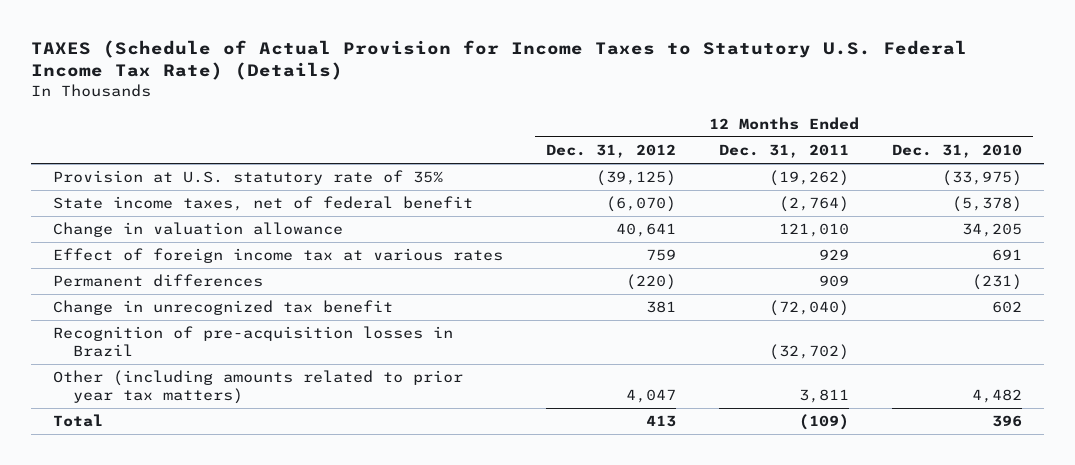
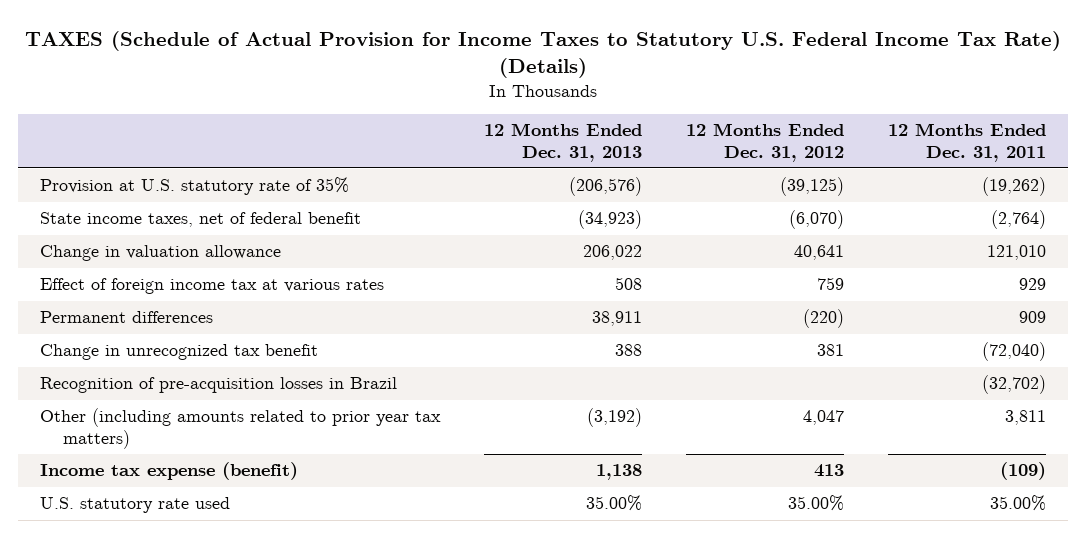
- | 12 Months Ended Dec. 31, 2012 | 12 Months Ended Dec. 31, 2011 | 12 Months Ended Dec. 31, 2010
+ | 12 Months Ended Dec. 31, 2013 | 12 Months Ended Dec. 31, 2012 | 12 Months Ended Dec. 31, 2011
- Total | 413 | (109) | 396
+ Income tax expense (benefit) | 1,138 | 413 | (109)
+ U.S. statutory rate used | 35.00% | 35.00% | 35.00%

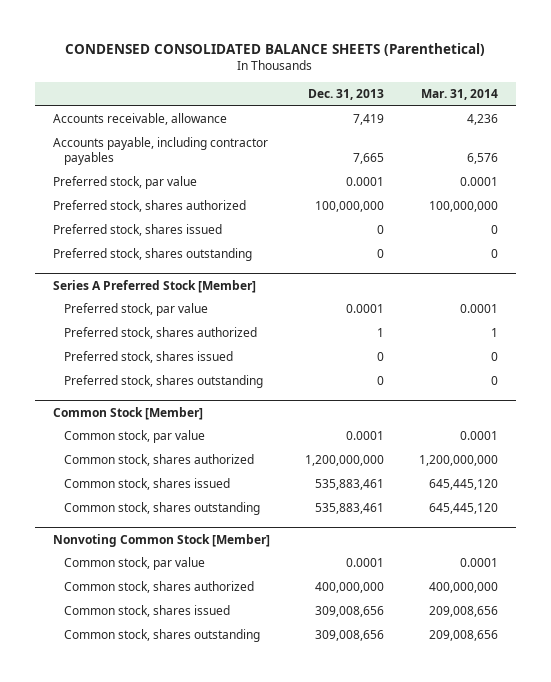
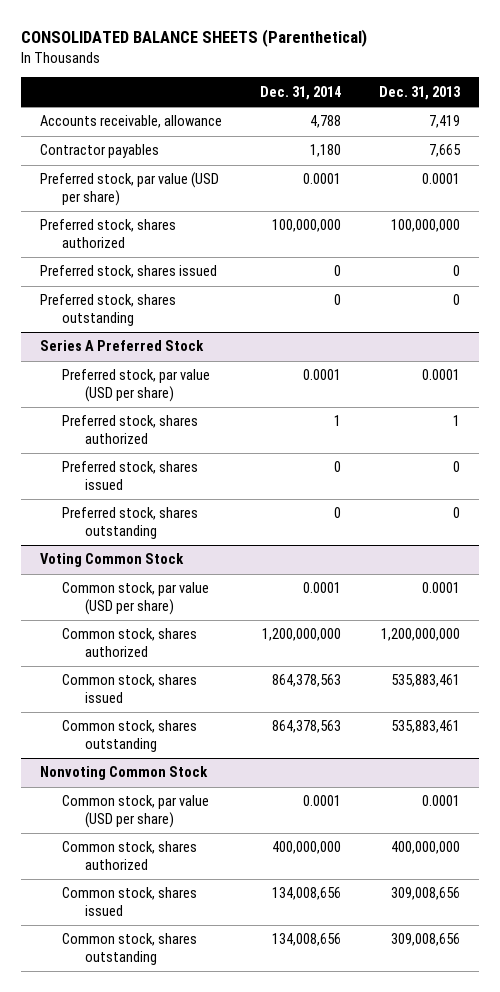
- CONDENSED CONSOLIDATED BALANCE SHEETS (Parenthetical)
+ CONSOLIDATED BALANCE SHEETS (Parenthetical)
- | Dec. 31, 2013 | Mar. 31, 2014
+ | Dec. 31, 2014 | Dec. 31, 2013
- Accounts payable, including contractor payables | 7,665 | 6,576
- Preferred stock, par value | 0.0001 | 0.0001
+ Contractor payables | 1,180 | 7,665
+ Preferred stock, par value (USD per share) | 0.0001 | 0.0001
- Series A Preferred Stock [Member]
- Preferred stock, par value | 0.0001 | 0.0001
+ Series A Preferred Stock
+ Preferred stock, par value (USD per share) | 0.0001 | 0.0001
- Common Stock [Member]
- Common stock, par value | 0.0001 | 0.0001
+ Voting Common Stock
+ Common stock, par value (USD per share) | 0.0001 | 0.0001
- Nonvoting Common Stock [Member]
- Common stock, par value | 0.0001 | 0.0001
+ Nonvoting Common Stock
+ Common stock, par value (USD per share) | 0.0001 | 0.0001

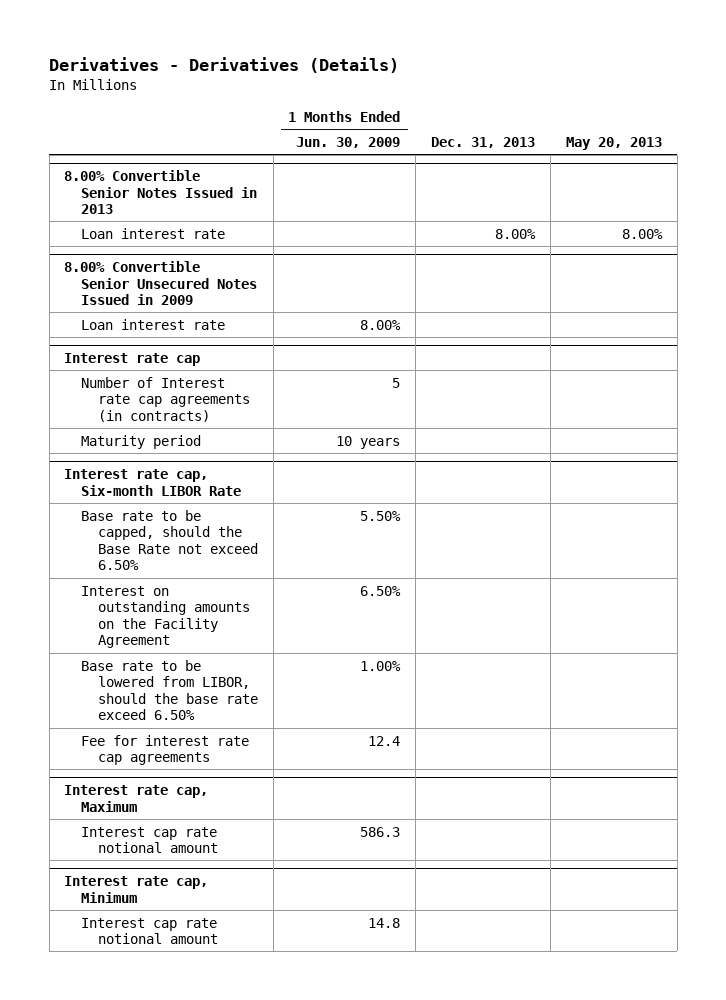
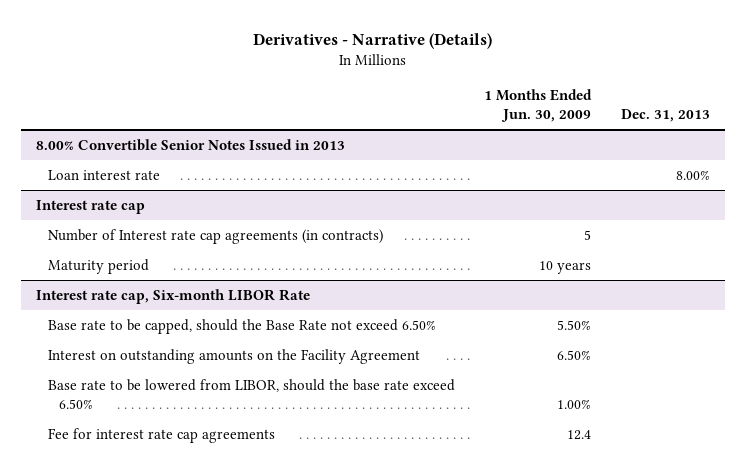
- Derivatives - Derivatives (Details)
+ Derivatives - Narrative (Details)
- | 1 Months Ended Jun. 30, 2009 | Dec. 31, 2013 | May 20, 2013
+ | 1 Months Ended Jun. 30, 2009 | Dec. 31, 2013
- 8.00% Convertible Senior Unsecured Notes Issued in 2009
- Loan interest rate | 8.00% | |
- Interest rate cap, Maximum
- Interest cap rate notional amount | 586.3 | |
- Interest rate cap, Minimum
- Interest cap rate notional amount | 14.8 | |

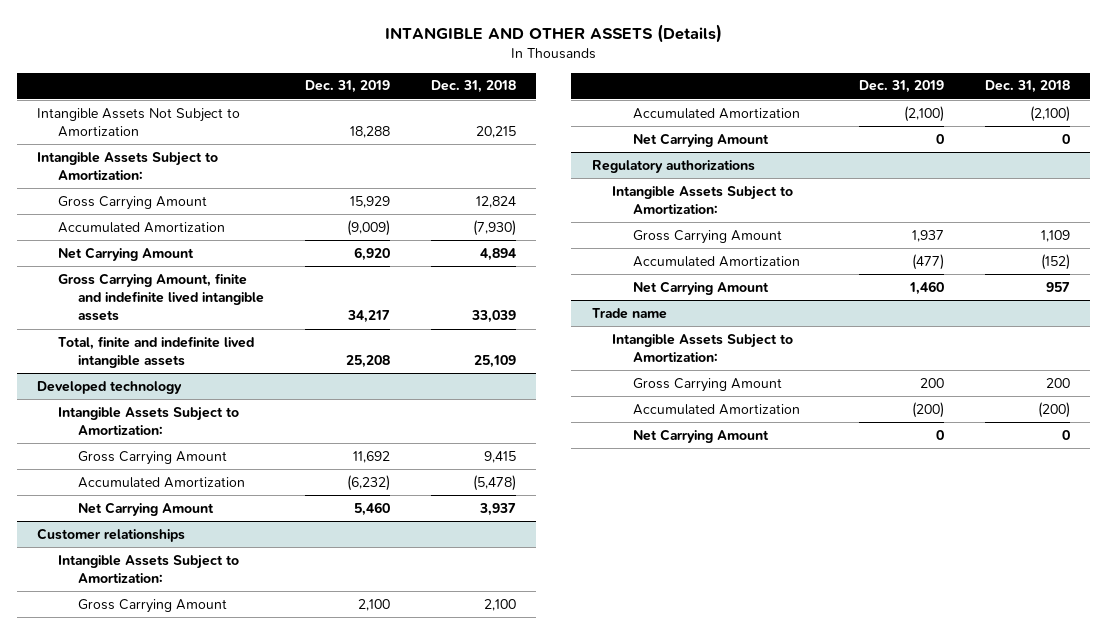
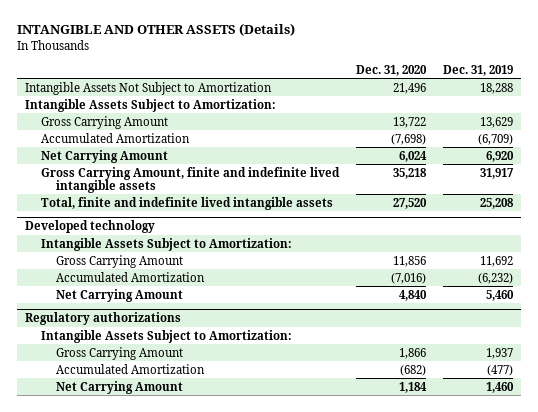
- | Dec. 31, 2019 | Dec. 31, 2018
+ | Dec. 31, 2020 | Dec. 31, 2019
- Gross Carrying Amount | 15,929 | 12,824
- Accumulated Amortization | (9,009) | (7,930)
+ Gross Carrying Amount | 13,722 | 13,629
+ Accumulated Amortization | (7,698) | (6,709)
- Gross Carrying Amount, finite and indefinite lived intangible assets | 34,217 | 33,039
+ Gross Carrying Amount, finite and indefinite lived intangible assets | 35,218 | 31,917
- Customer relationships
- Intangible Assets Subject to Amortization:
- Gross Carrying Amount | 2,100 | 2,100
- Accumulated Amortization | (2,100) | (2,100)
- Net Carrying Amount | 0 | 0
- Trade name
- Intangible Assets Subject to Amortization:
- Gross Carrying Amount | 200 | 200
- Accumulated Amortization | (200) | (200)
- Net Carrying Amount | 0 | 0

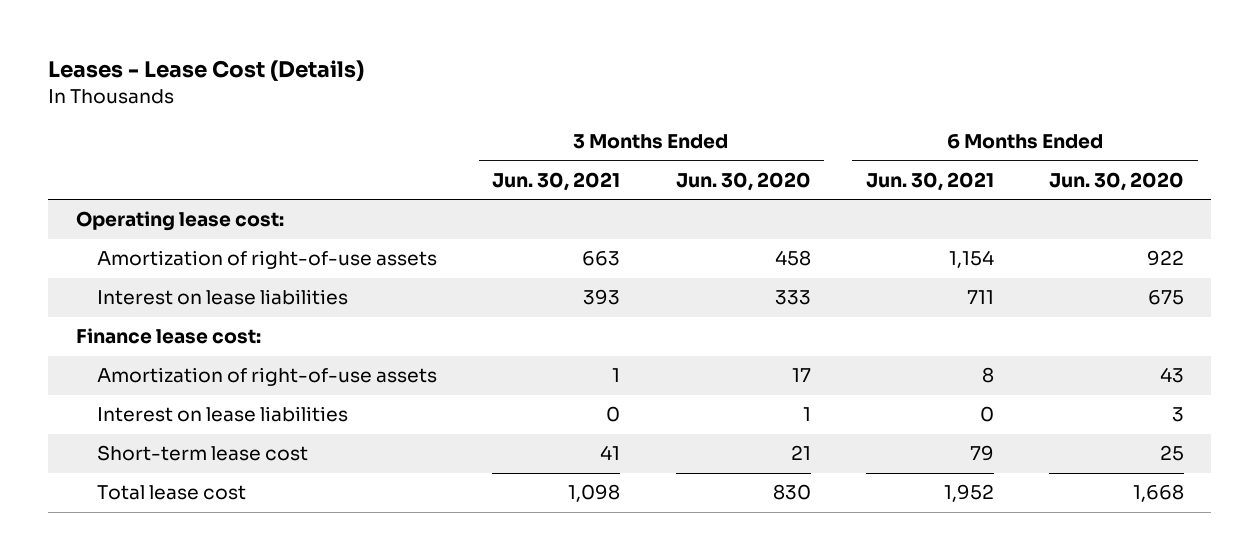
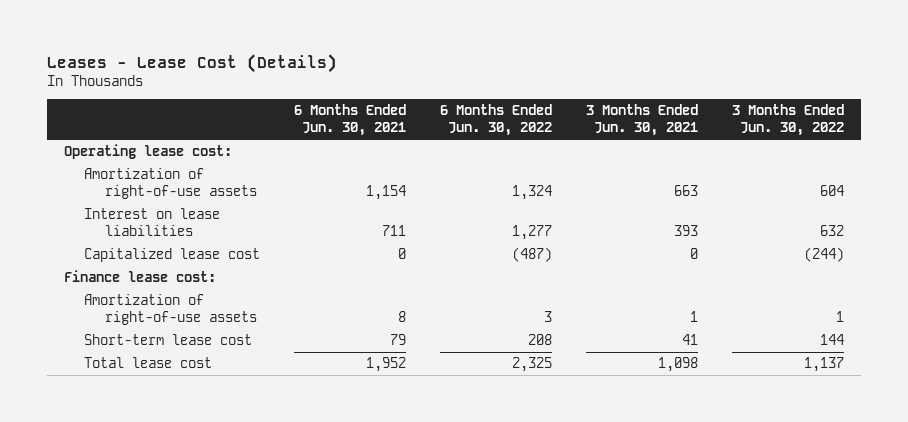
- | 3 Months Ended Jun. 30, 2021 | 3 Months Ended Jun. 30, 2020 | 6 Months Ended Jun. 30, 2021 | 6 Months Ended Jun. 30, 2020
+ | 6 Months Ended Jun. 30, 2021 | 6 Months Ended Jun. 30, 2022 | 3 Months Ended Jun. 30, 2021 | 3 Months Ended Jun. 30, 2022
+ Capitalized lease cost | 0 | (487) | 0 | (244)
- Interest on lease liabilities | 0 | 1 | 0 | 3

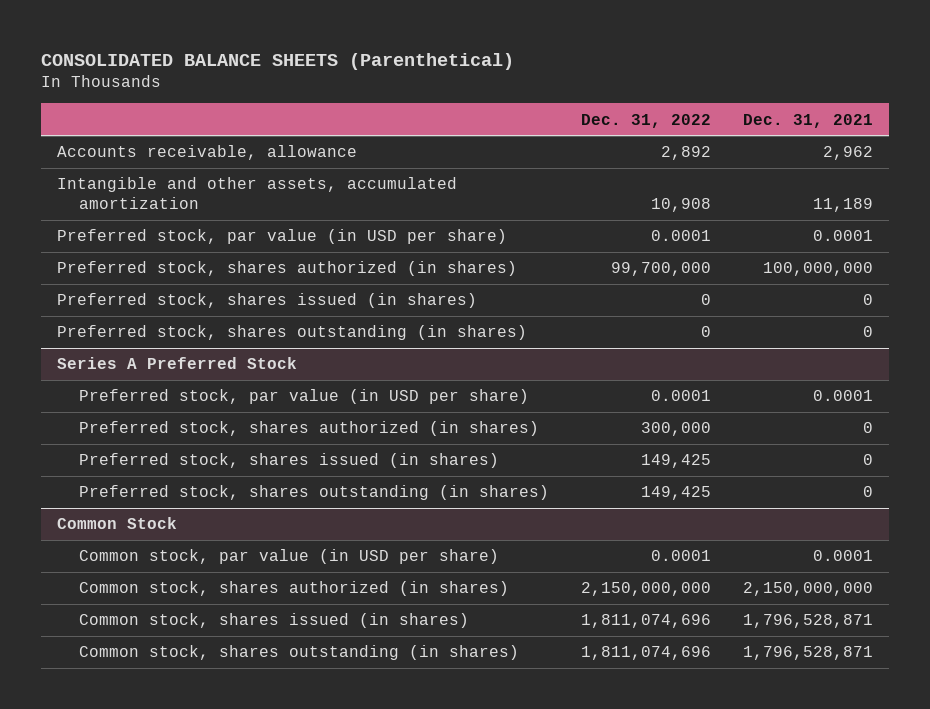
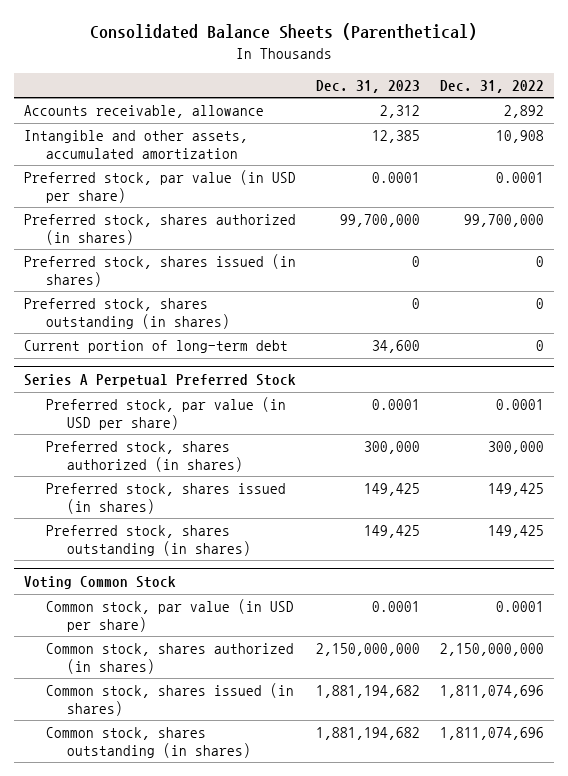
- CONSOLIDATED BALANCE SHEETS (Parenthetical)
+ Consolidated Balance Sheets (Parenthetical)
- | Dec. 31, 2022 | Dec. 31, 2021
+ | Dec. 31, 2023 | Dec. 31, 2022
- Series A Preferred Stock
+ Current portion of long-term debt | 34,600 | 0
+ Series A Perpetual Preferred Stock
- Common Stock
+ Voting Common Stock

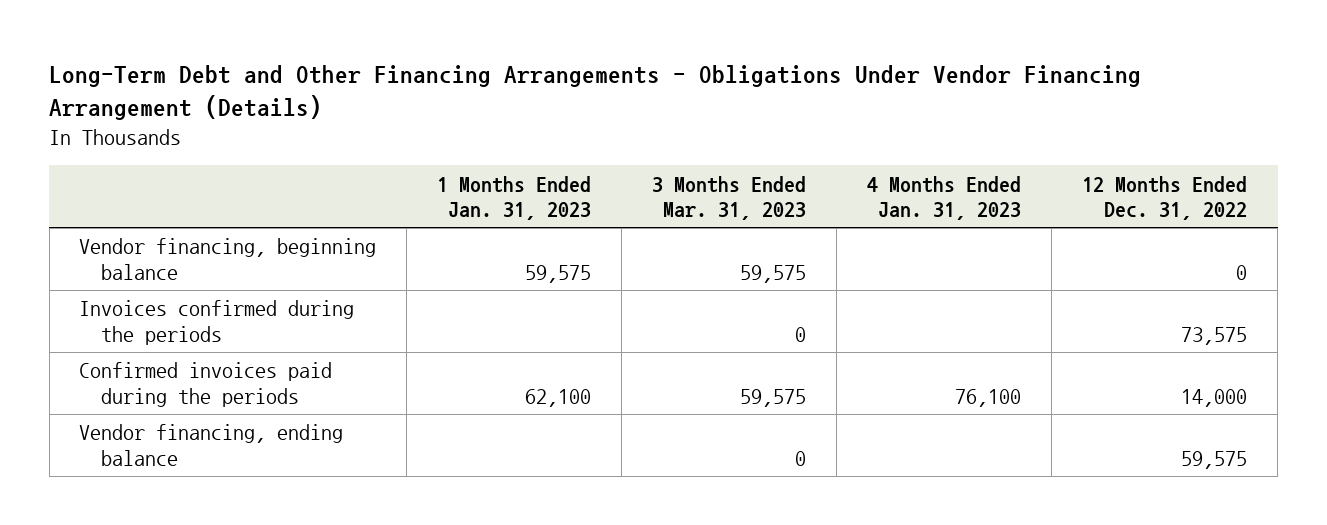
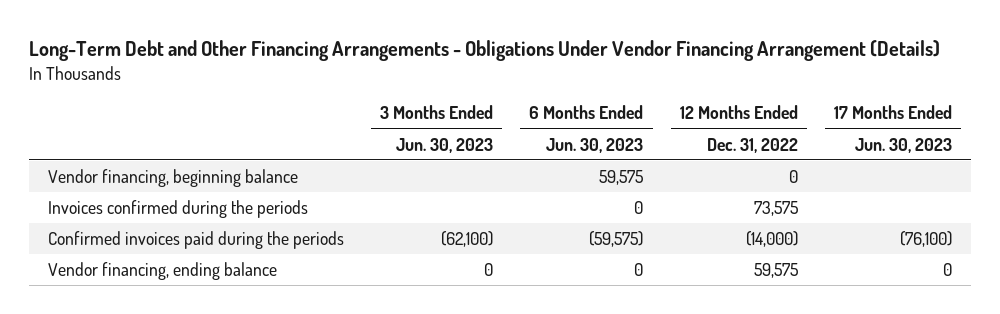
- | 1 Months Ended Jan. 31, 2023 | 3 Months Ended Mar. 31, 2023 | 4 Months Ended Jan. 31, 2023 | 12 Months Ended Dec. 31, 2022
+ | 3 Months Ended Jun. 30, 2023 | 6 Months Ended Jun. 30, 2023 | 12 Months Ended Dec. 31, 2022 | 17 Months Ended Jun. 30, 2023
- Confirmed invoices paid during the periods | 62,100 | 59,575 | 76,100 | 14,000
+ Confirmed invoices paid during the periods | (62,100) | (59,575) | (14,000) | (76,100)

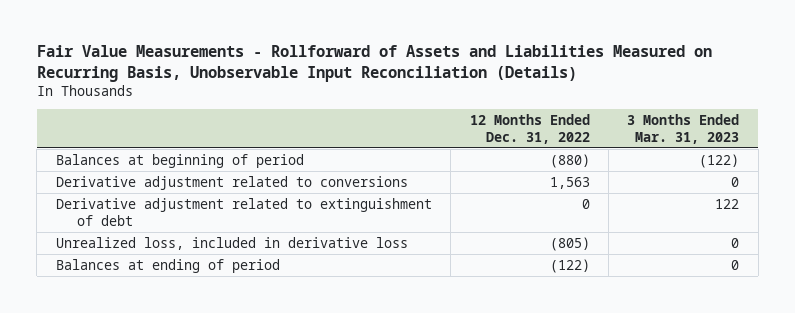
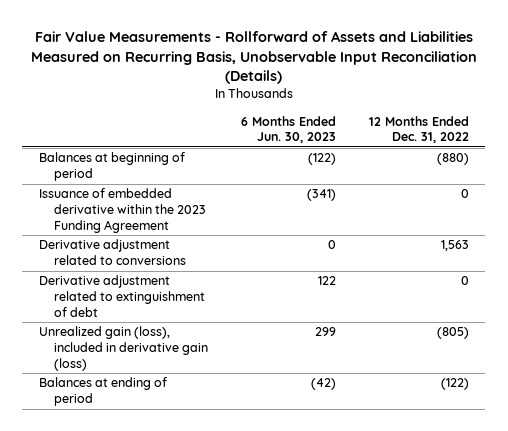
- | 12 Months Ended Dec. 31, 2022 | 3 Months Ended Mar. 31, 2023
+ | 6 Months Ended Jun. 30, 2023 | 12 Months Ended Dec. 31, 2022
+ Issuance of embedded derivative within the 2023 Funding Agreement | (341) | 0
- Unrealized loss, included in derivative loss | (805) | 0
+ Unrealized gain (loss), included in derivative gain (loss) | 299 | (805)

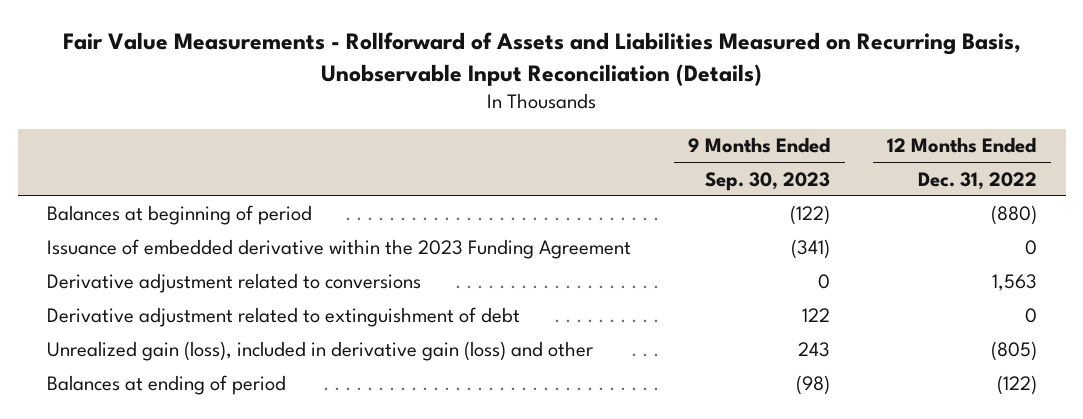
- | 6 Months Ended Jun. 30, 2023 | 12 Months Ended Dec. 31, 2022
+ | 9 Months Ended Sep. 30, 2023 | 12 Months Ended Dec. 31, 2022
- Unrealized gain (loss), included in derivative gain (loss) | 299 | (805)
+ Unrealized gain (loss), included in derivative gain (loss) and other | 243 | (805)

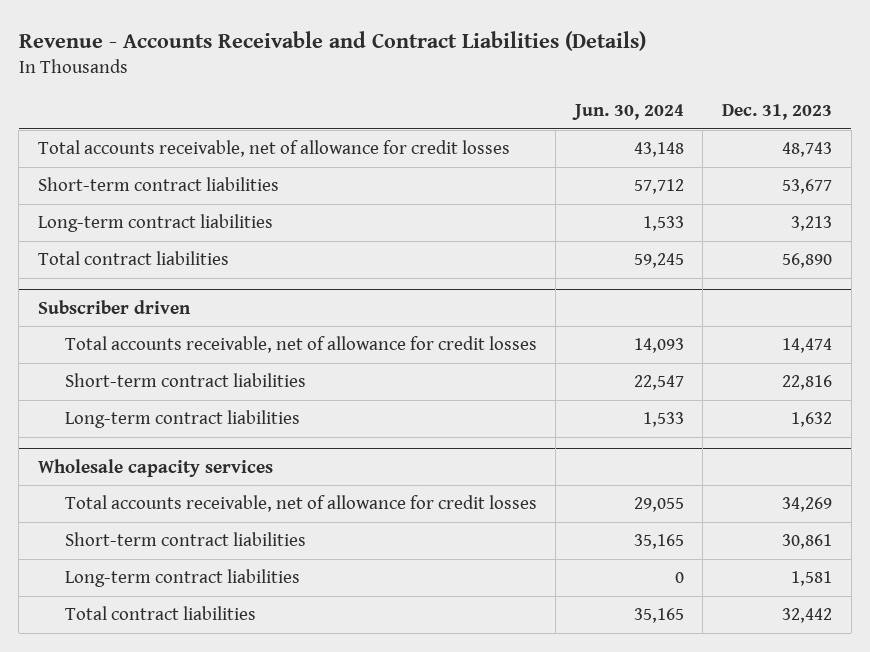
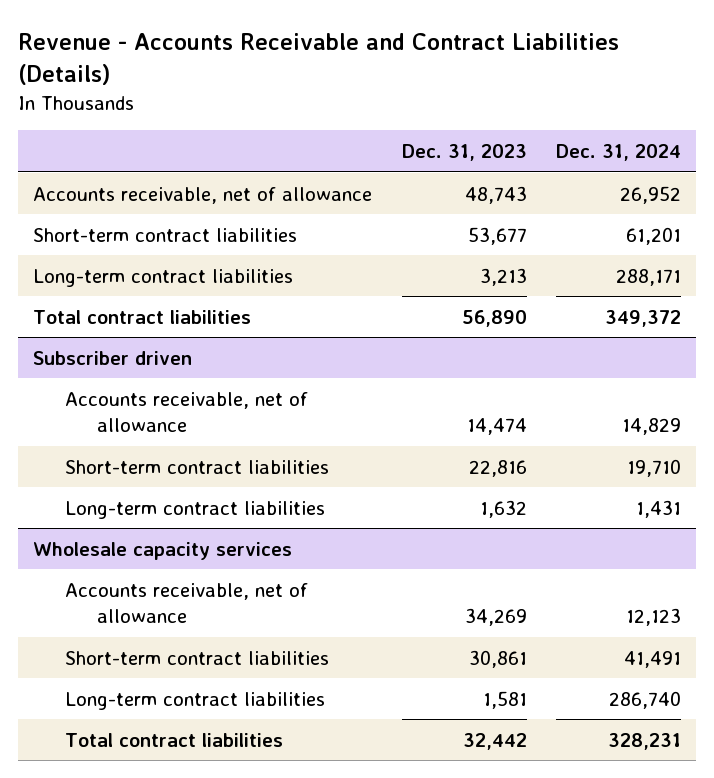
- | Jun. 30, 2024 | Dec. 31, 2023
+ | Dec. 31, 2023 | Dec. 31, 2024
- Total accounts receivable, net of allowance for credit losses | 43,148 | 48,743
+ Accounts receivable, net of allowance | 48,743 | 26,952
@ Subscriber driven
- Total accounts receivable, net of allowance for credit losses | 14,093 | 14,474
+ Accounts receivable, net of allowance | 14,474 | 14,829
@ Wholesale capacity services
- Total accounts receivable, net of allowance for credit losses | 29,055 | 34,269
+ Accounts receivable, net of allowance | 34,269 | 12,123

